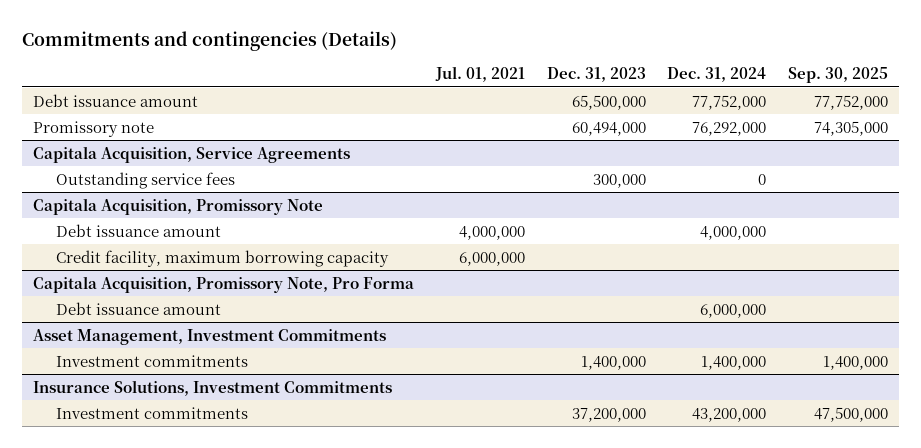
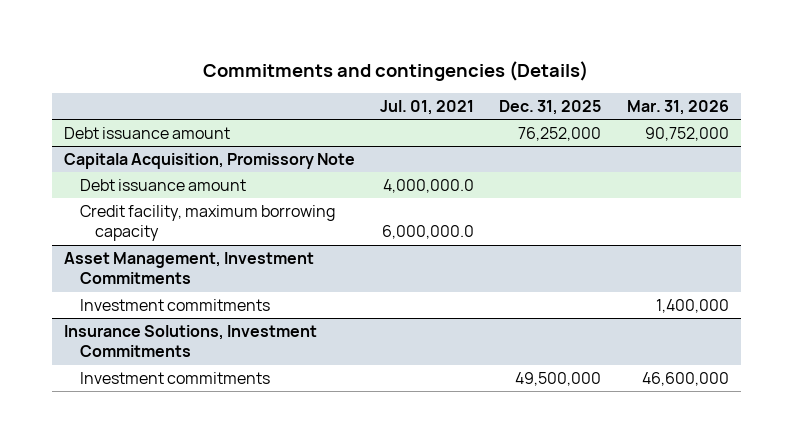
- | Jul. 01, 2021 | Dec. 31, 2023 | Dec. 31, 2024 | Sep. 30, 2025
+ | Jul. 01, 2021 | Dec. 31, 2025 | Mar. 31, 2026
- Promissory note | | 60,494,000 | 76,292,000 | 74,305,000
- Capitala Acquisition, Service Agreements
- Outstanding service fees | | 300,000 | 0 |
@ Capitala Acquisition, Promissory Note
- Debt issuance amount | 4,000,000 | | 4,000,000 |
- Credit facility, maximum borrowing capacity | 6,000,000 | | |
- Capitala Acquisition, Promissory Note, Pro Forma
- Debt issuance amount | | | 6,000,000 |
@ Capitala Acquisition, Promissory Note
+ Debt issuance amount | 4,000,000.0 | |
+ Credit facility, maximum borrowing capacity | 6,000,000.0 | |

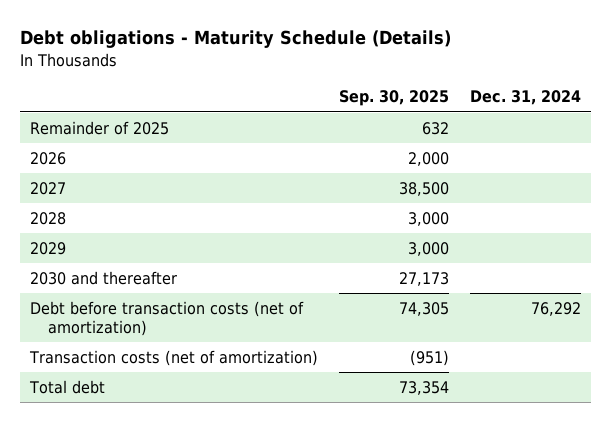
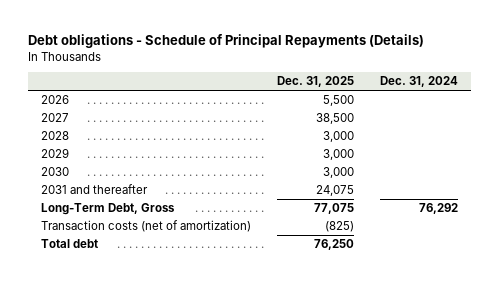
- Debt obligations - Maturity Schedule (Details)
+ Debt obligations - Schedule of Principal Repayments (Details)
- | Sep. 30, 2025 | Dec. 31, 2024
+ | Dec. 31, 2025 | Dec. 31, 2024
- Remainder of 2025 | 632 |
- 2030 and thereafter | 27,173 |
- Debt before transaction costs (net of amortization) | 74,305 | 76,292
+ 2030 | 3,000 |
+ 2031 and thereafter | 24,075 |
+ Long-Term Debt, Gross | 77,075 | 76,292

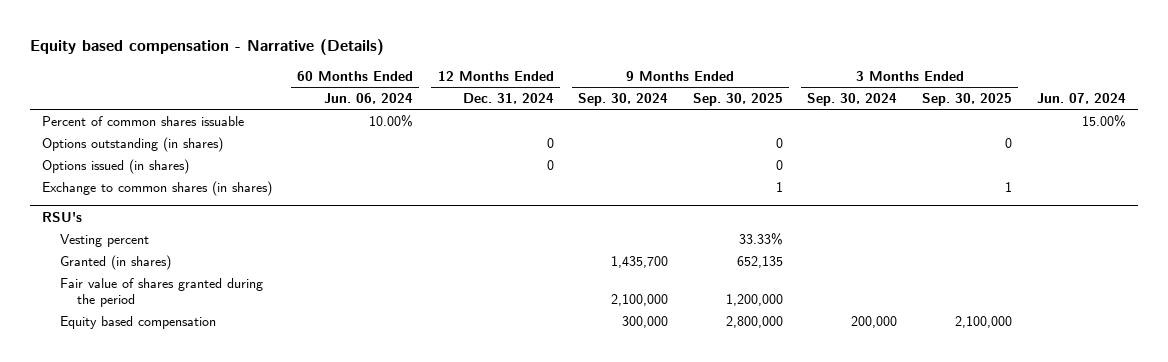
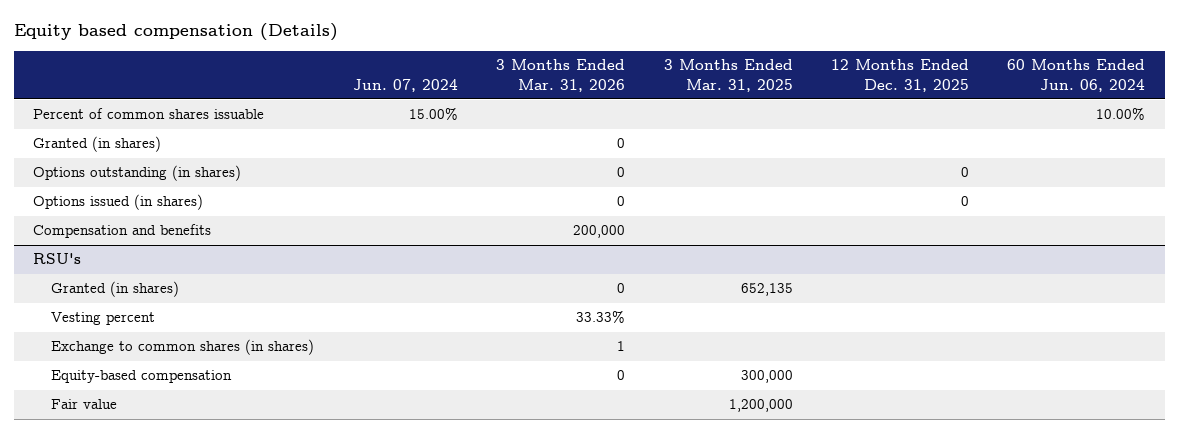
- Equity based compensation - Narrative (Details)
+ Equity based compensation (Details)
- | 60 Months Ended Jun. 06, 2024 | 12 Months Ended Dec. 31, 2024 | 9 Months Ended Sep. 30, 2024 | 9 Months Ended Sep. 30, 2025 | 3 Months Ended Sep. 30, 2024 | 3 Months Ended Sep. 30, 2025 | Jun. 07, 2024
+ | Jun. 07, 2024 | 3 Months Ended Mar. 31, 2026 | 3 Months Ended Mar. 31, 2025 | 12 Months Ended Dec. 31, 2025 | 60 Months Ended Jun. 06, 2024
+ Granted (in shares) | | 0 | | |
- Exchange to common shares (in shares) | | | | 1 | | 1 |
+ Compensation and benefits | | 200,000 | | |
@ RSU's
- Fair value of shares granted during the period | | | 2,100,000 | 1,200,000 | | |
- Equity based compensation | | | 300,000 | 2,800,000 | 200,000 | 2,100,000 |
moved down: Vesting percent | | 33.33% | | |
+ Exchange to common shares (in shares) | | 1 | | |
+ Equity-based compensation | | 0 | 300,000 | |
+ Fair value | | | 1,200,000 | |

